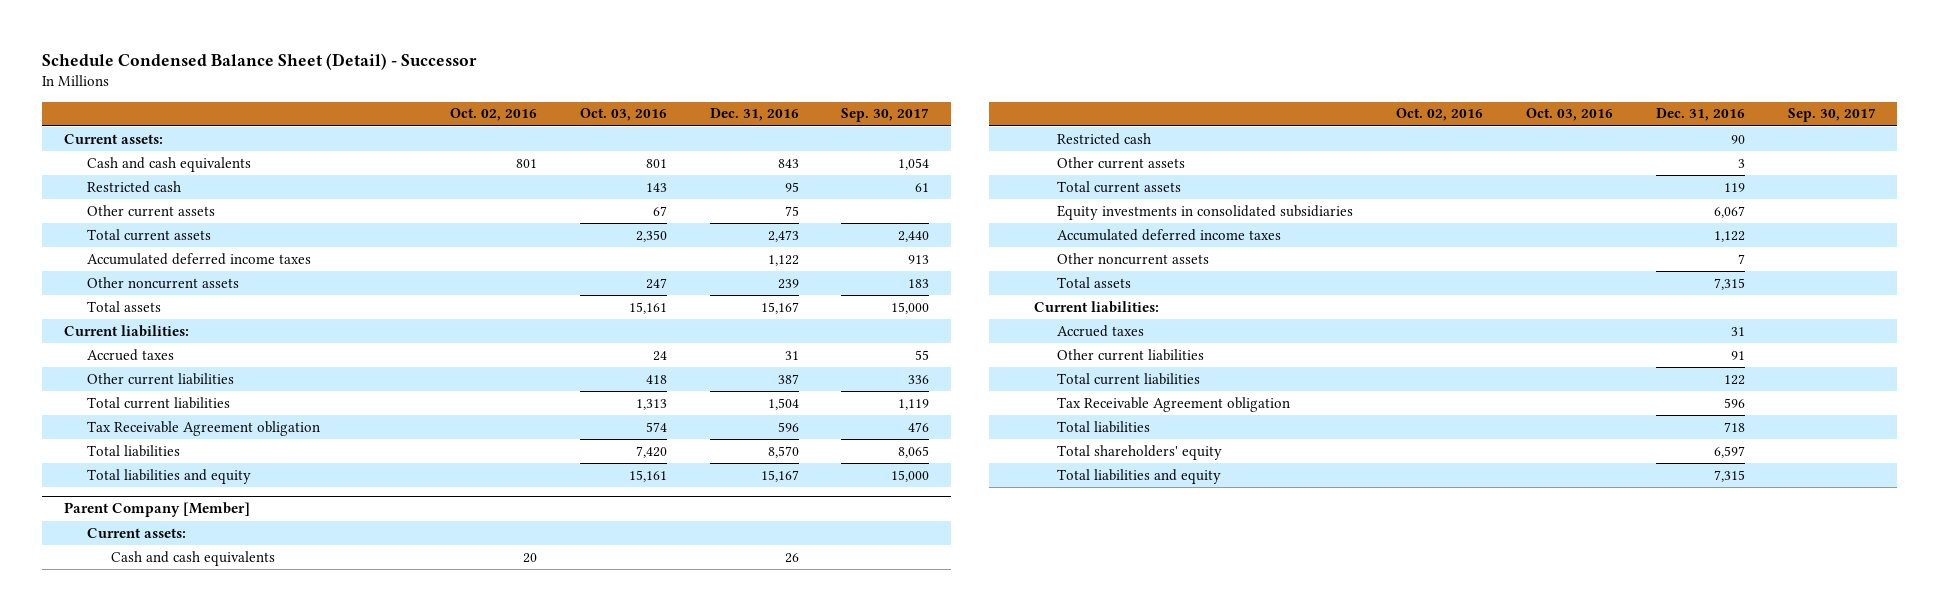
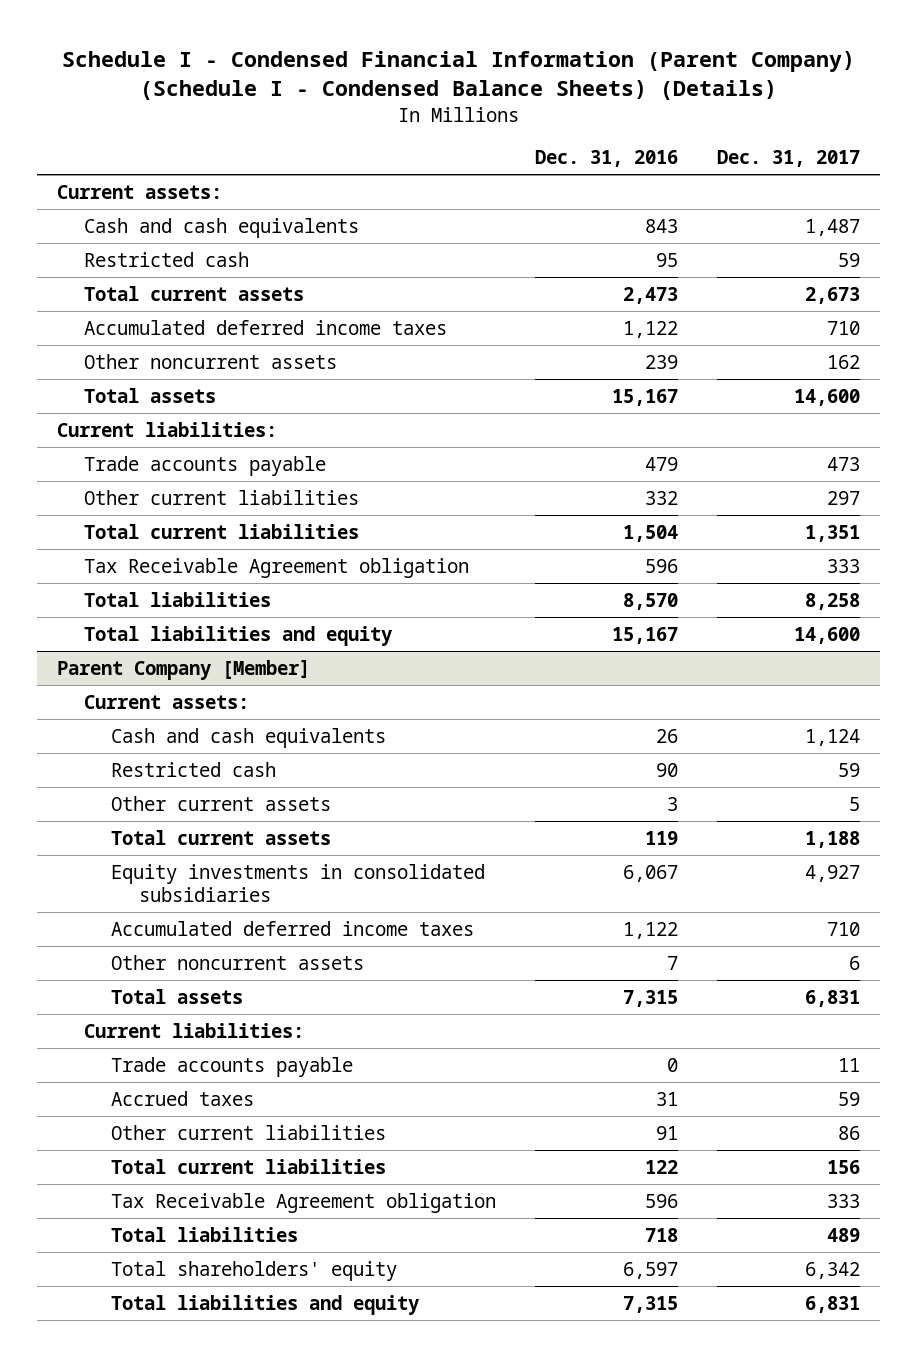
- Schedule Condensed Balance Sheet (Detail) - Successor
+ Schedule I - Condensed Financial Information (Parent Company) (Schedule I - Condensed Balance Sheets) (Details)
- | Oct. 02, 2016 | Oct. 03, 2016 | Dec. 31, 2016 | Sep. 30, 2017
+ | Dec. 31, 2016 | Dec. 31, 2017
- Other current assets | | 67 | 75 |
- Accrued taxes | | 24 | 31 | 55
- Other current liabilities | | 418 | 387 | 336
+ Trade accounts payable | 479 | 473
+ Other current liabilities | 332 | 297
@ Parent Company [Member]
+ Trade accounts payable | 0 | 11

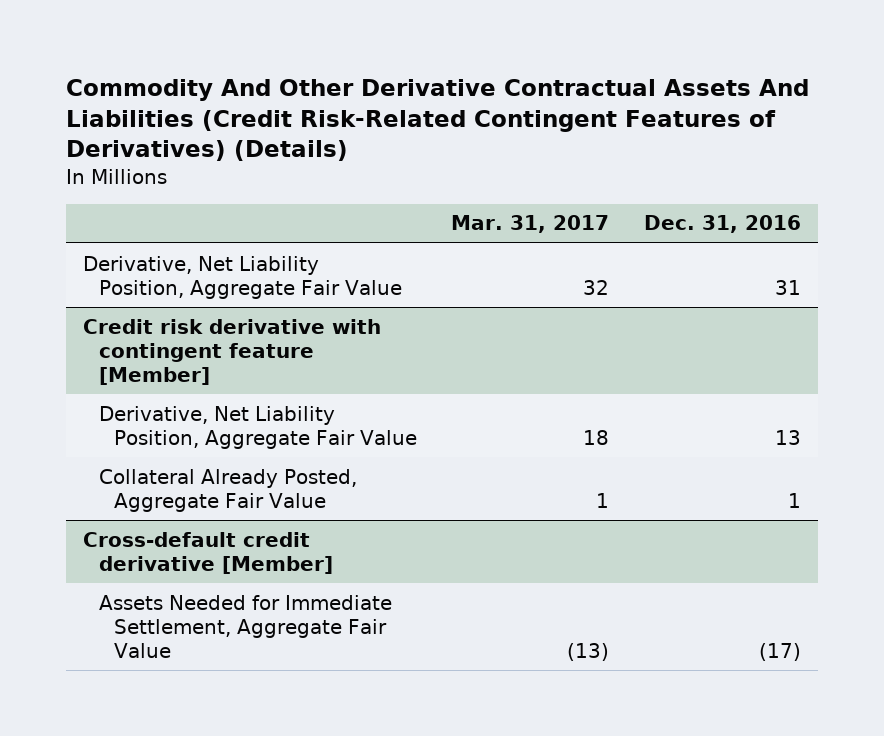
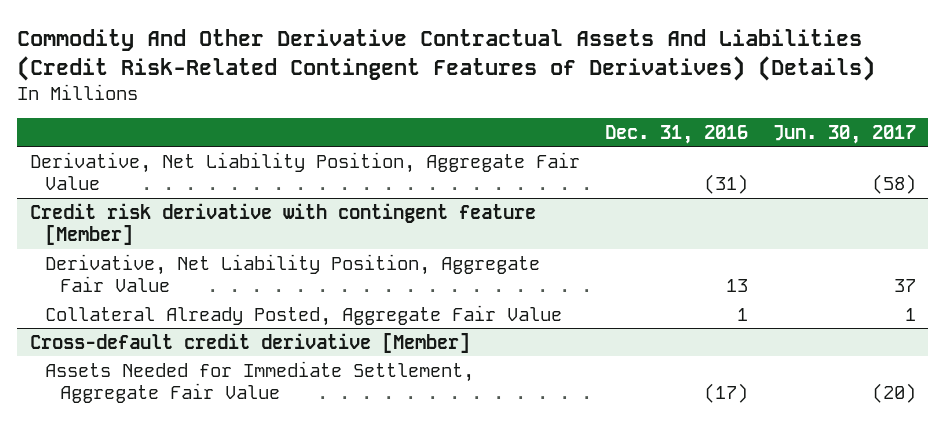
- | Mar. 31, 2017 | Dec. 31, 2016
+ | Dec. 31, 2016 | Jun. 30, 2017
- Derivative, Net Liability Position, Aggregate Fair Value | 32 | 31
+ Derivative, Net Liability Position, Aggregate Fair Value | (31) | (58)

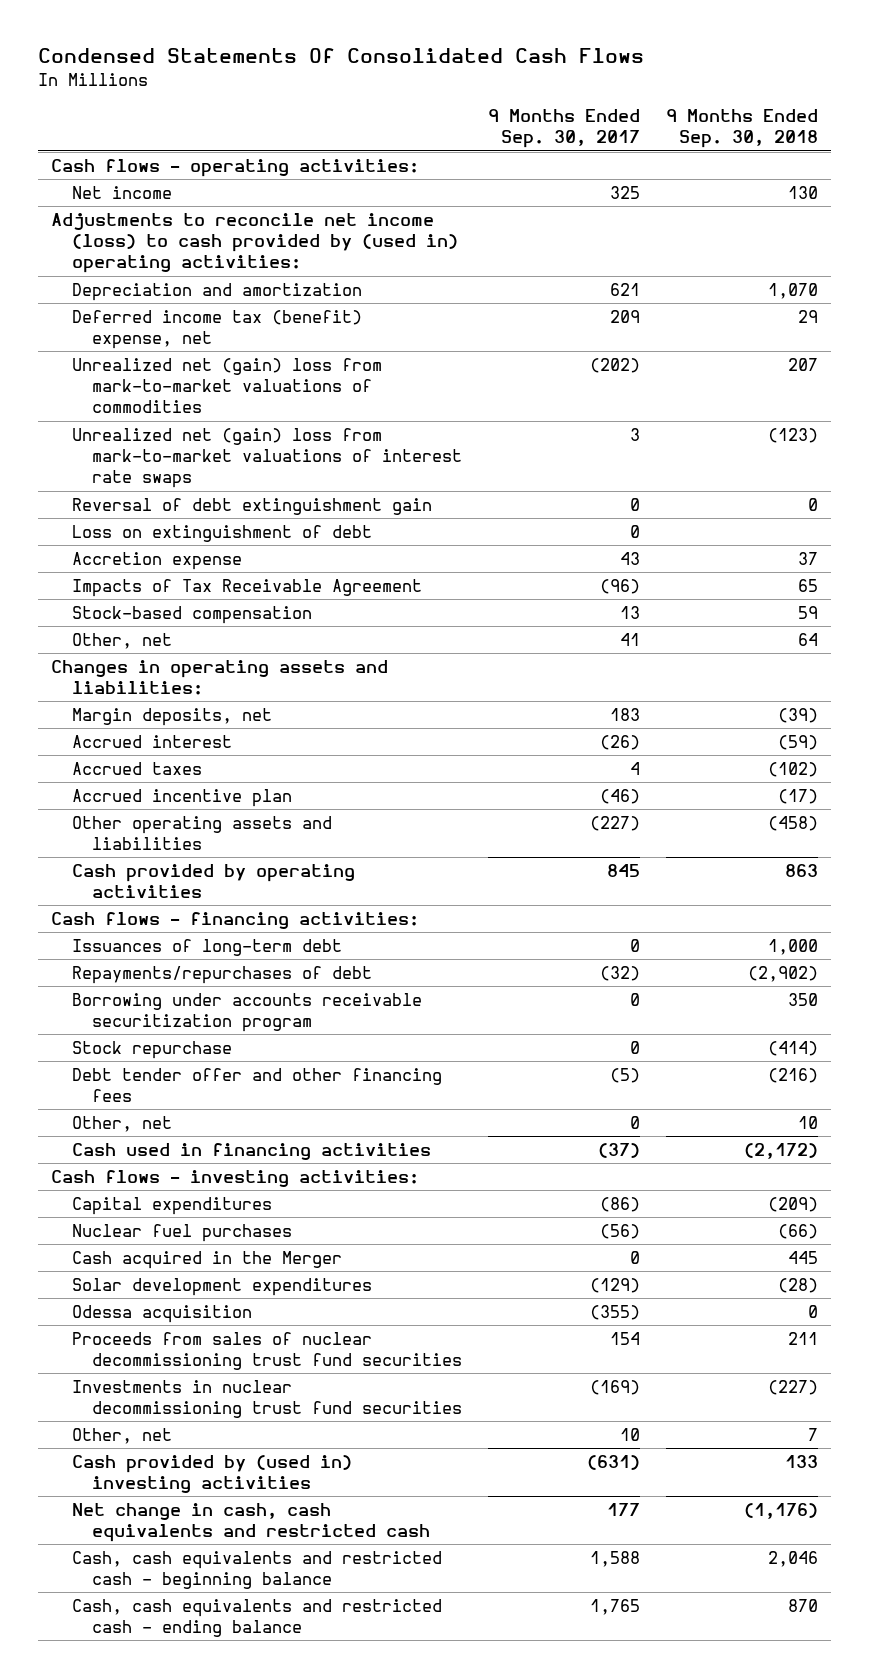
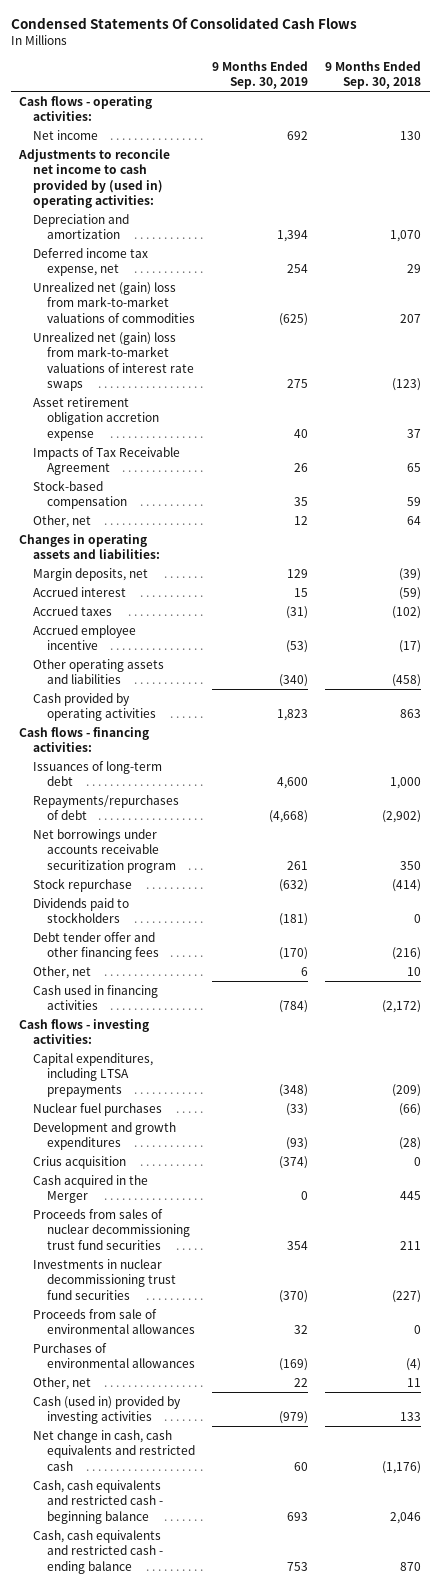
- | 9 Months Ended Sep. 30, 2017 | 9 Months Ended Sep. 30, 2018
+ | 9 Months Ended Sep. 30, 2019 | 9 Months Ended Sep. 30, 2018
- Adjustments to reconcile net income (loss) to cash provided by (used in) operating activities:
+ Adjustments to reconcile net income to cash provided by (used in) operating activities:
- Deferred income tax (benefit) expense, net | 209 | 29
+ Deferred income tax expense, net | 254 | 29
- Reversal of debt extinguishment gain | 0 | 0
- Loss on extinguishment of debt | 0 |
- Accretion expense | 43 | 37
+ Asset retirement obligation accretion expense | 40 | 37
- Accrued incentive plan | (46) | (17)
+ Accrued employee incentive | (53) | (17)
- Borrowing under accounts receivable securitization program | 0 | 350
+ Net borrowings under accounts receivable securitization program | 261 | 350
+ Dividends paid to stockholders | (181) | 0
- Capital expenditures | (86) | (209)
+ Capital expenditures, including LTSA prepayments | (348) | (209)
+ Development and growth expenditures | (93) | (28)
+ Crius acquisition | (374) | 0
- Solar development expenditures | (129) | (28)
- Odessa acquisition | (355) | 0
- Other, net | 10 | 7
- Cash provided by (used in) investing activities | (631) | 133
+ Proceeds from sale of environmental allowances | 32 | 0
+ Purchases of environmental allowances | (169) | (4)
+ Other, net | 22 | 11
+ Cash (used in) provided by investing activities | (979) | 133

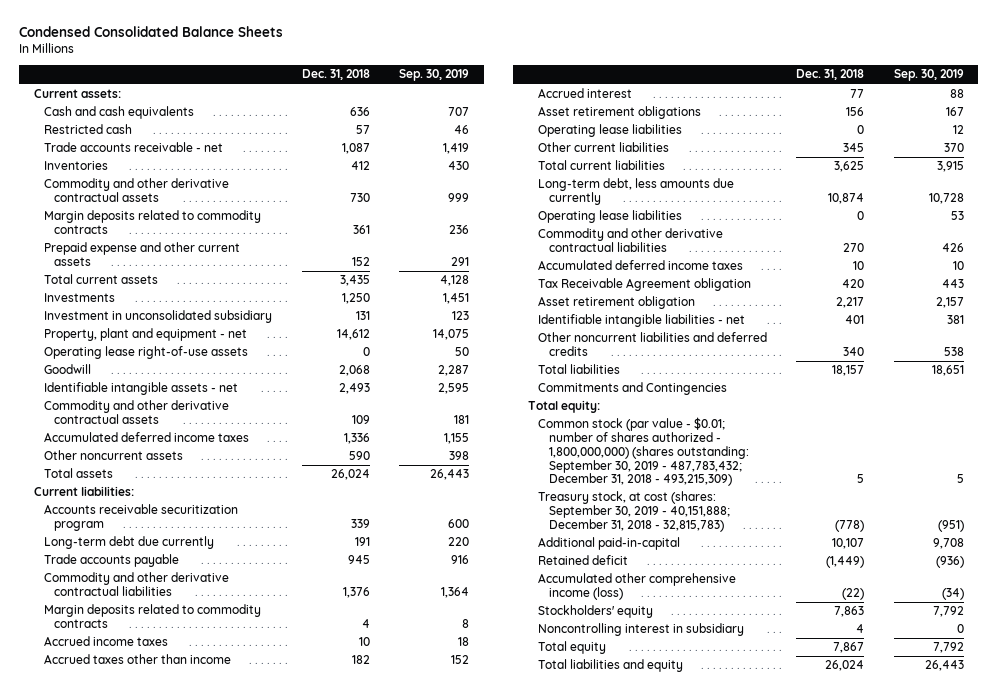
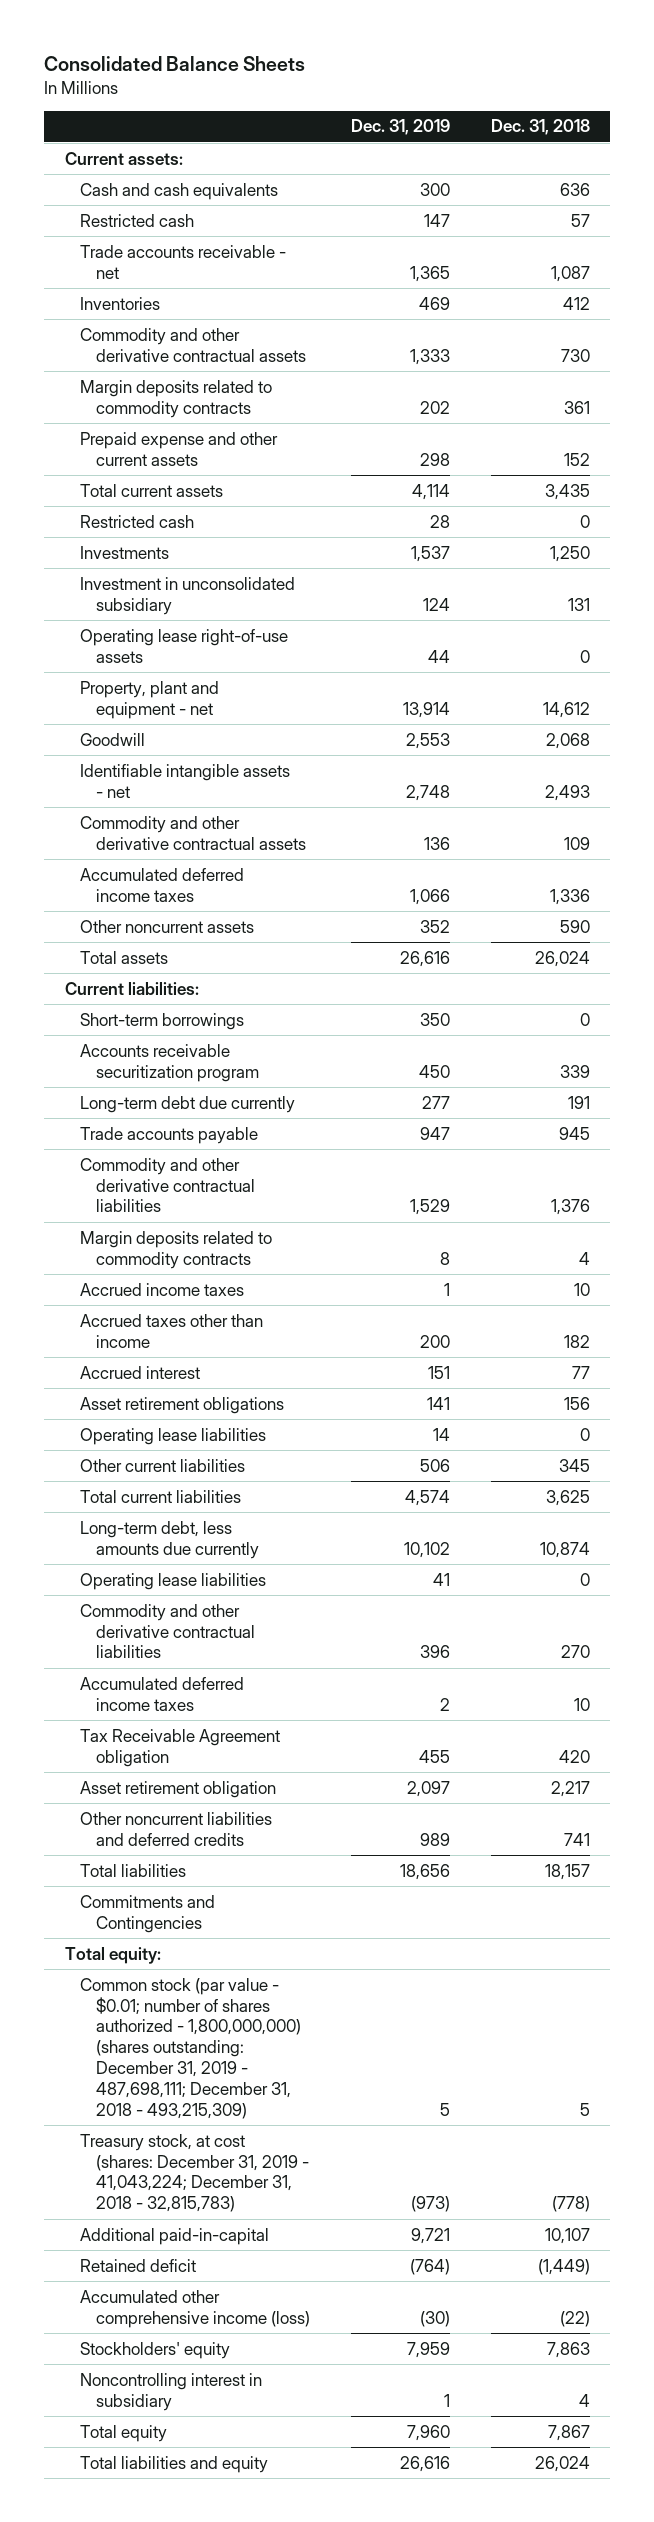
- Condensed Consolidated Balance Sheets
+ Consolidated Balance Sheets
- | Dec. 31, 2018 | Sep. 30, 2019
+ | Dec. 31, 2019 | Dec. 31, 2018
+ Restricted cash | 28 | 0
moved down: Property, plant and equipment - net | 13,914 | 14,612
+ Short-term borrowings | 350 | 0
- Identifiable intangible liabilities - net | 401 | 381
- Other noncurrent liabilities and deferred credits | 340 | 538
+ Other noncurrent liabilities and deferred credits | 989 | 741
- Common stock (par value - $0.01; number of shares authorized - 1,800,000,000) (shares outstanding: September 30, 2019 - 487,783,432; December 31, 2018 - 493,215,309) | 5 | 5
- Treasury stock, at cost (shares: September 30, 2019 - 40,151,888; December 31, 2018 - 32,815,783) | (778) | (951)
+ Common stock (par value - $0.01; number of shares authorized - 1,800,000,000) (shares outstanding: December 31, 2019 - 487,698,111; December 31, 2018 - 493,215,309) | 5 | 5
+ Treasury stock, at cost (shares: December 31, 2019 - 41,043,224; December 31, 2018 - 32,815,783) | (973) | (778)

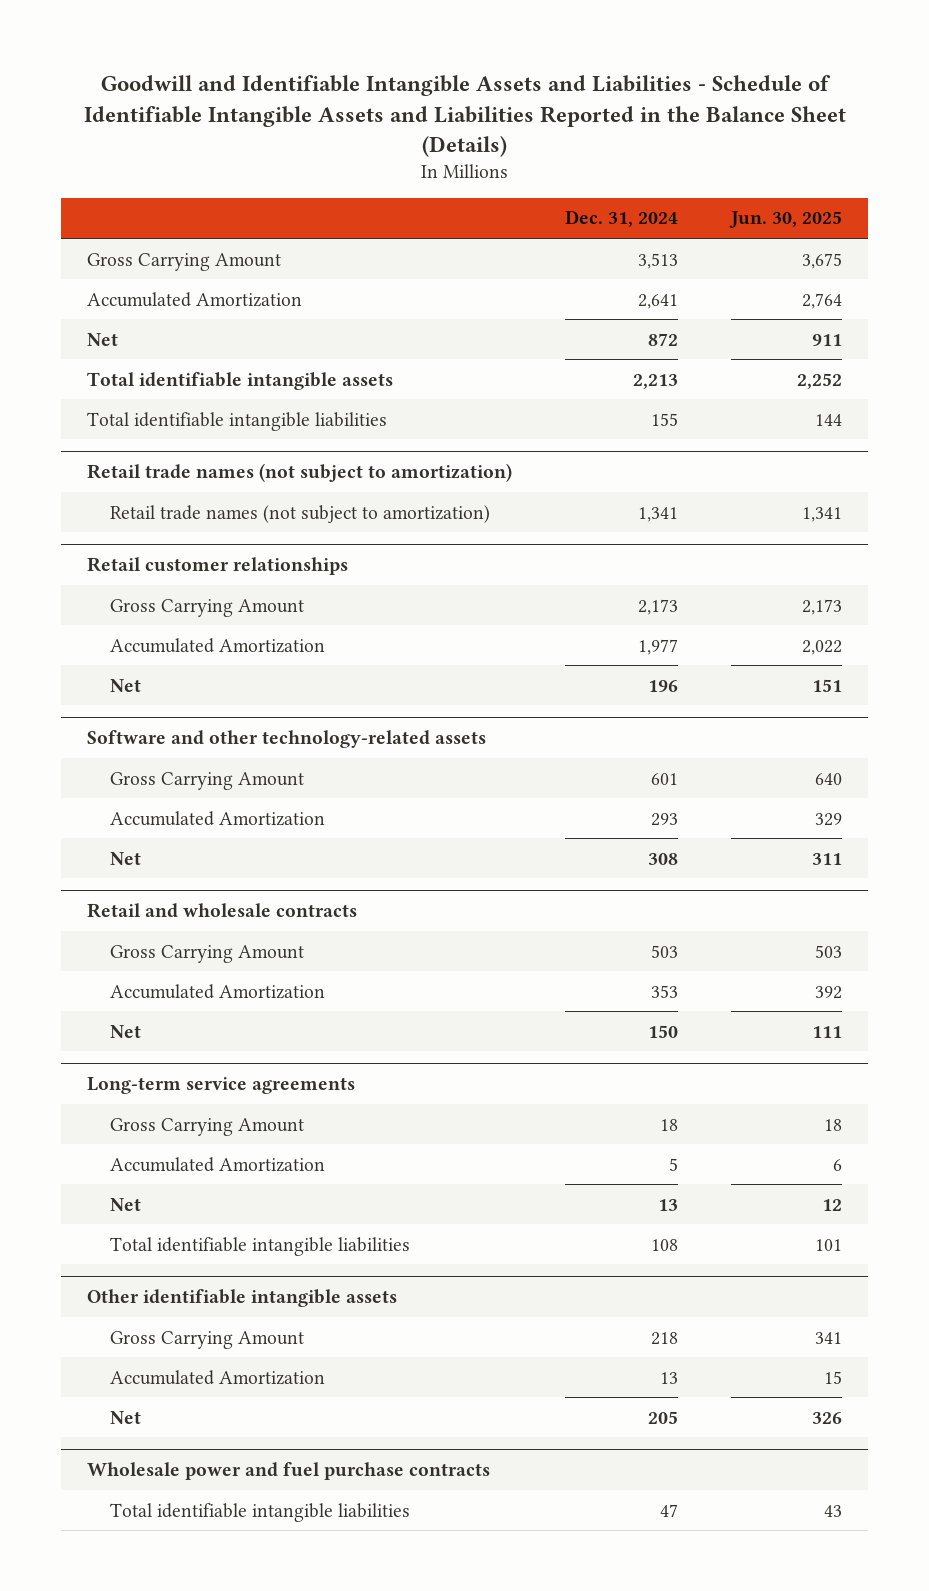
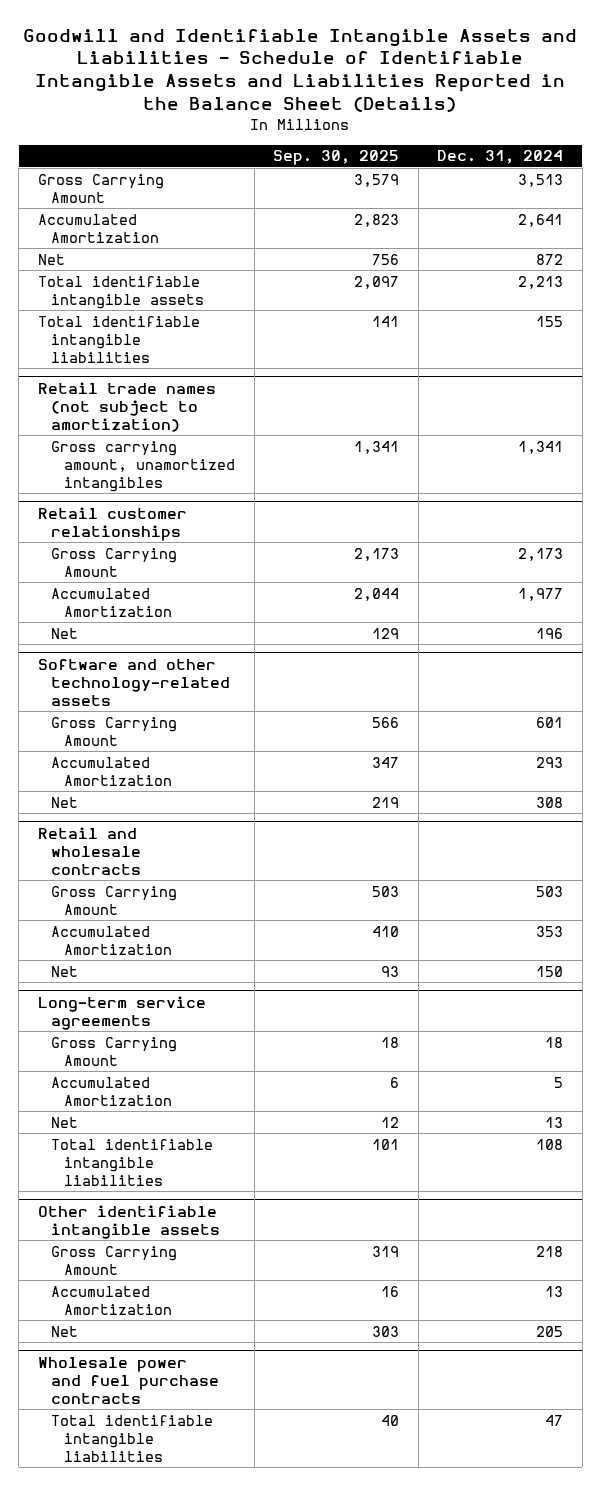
- | Dec. 31, 2024 | Jun. 30, 2025
+ | Sep. 30, 2025 | Dec. 31, 2024
@ Retail trade names (not subject to amortization)
- Retail trade names (not subject to amortization) | 1,341 | 1,341
+ Gross carrying amount, unamortized intangibles | 1,341 | 1,341

